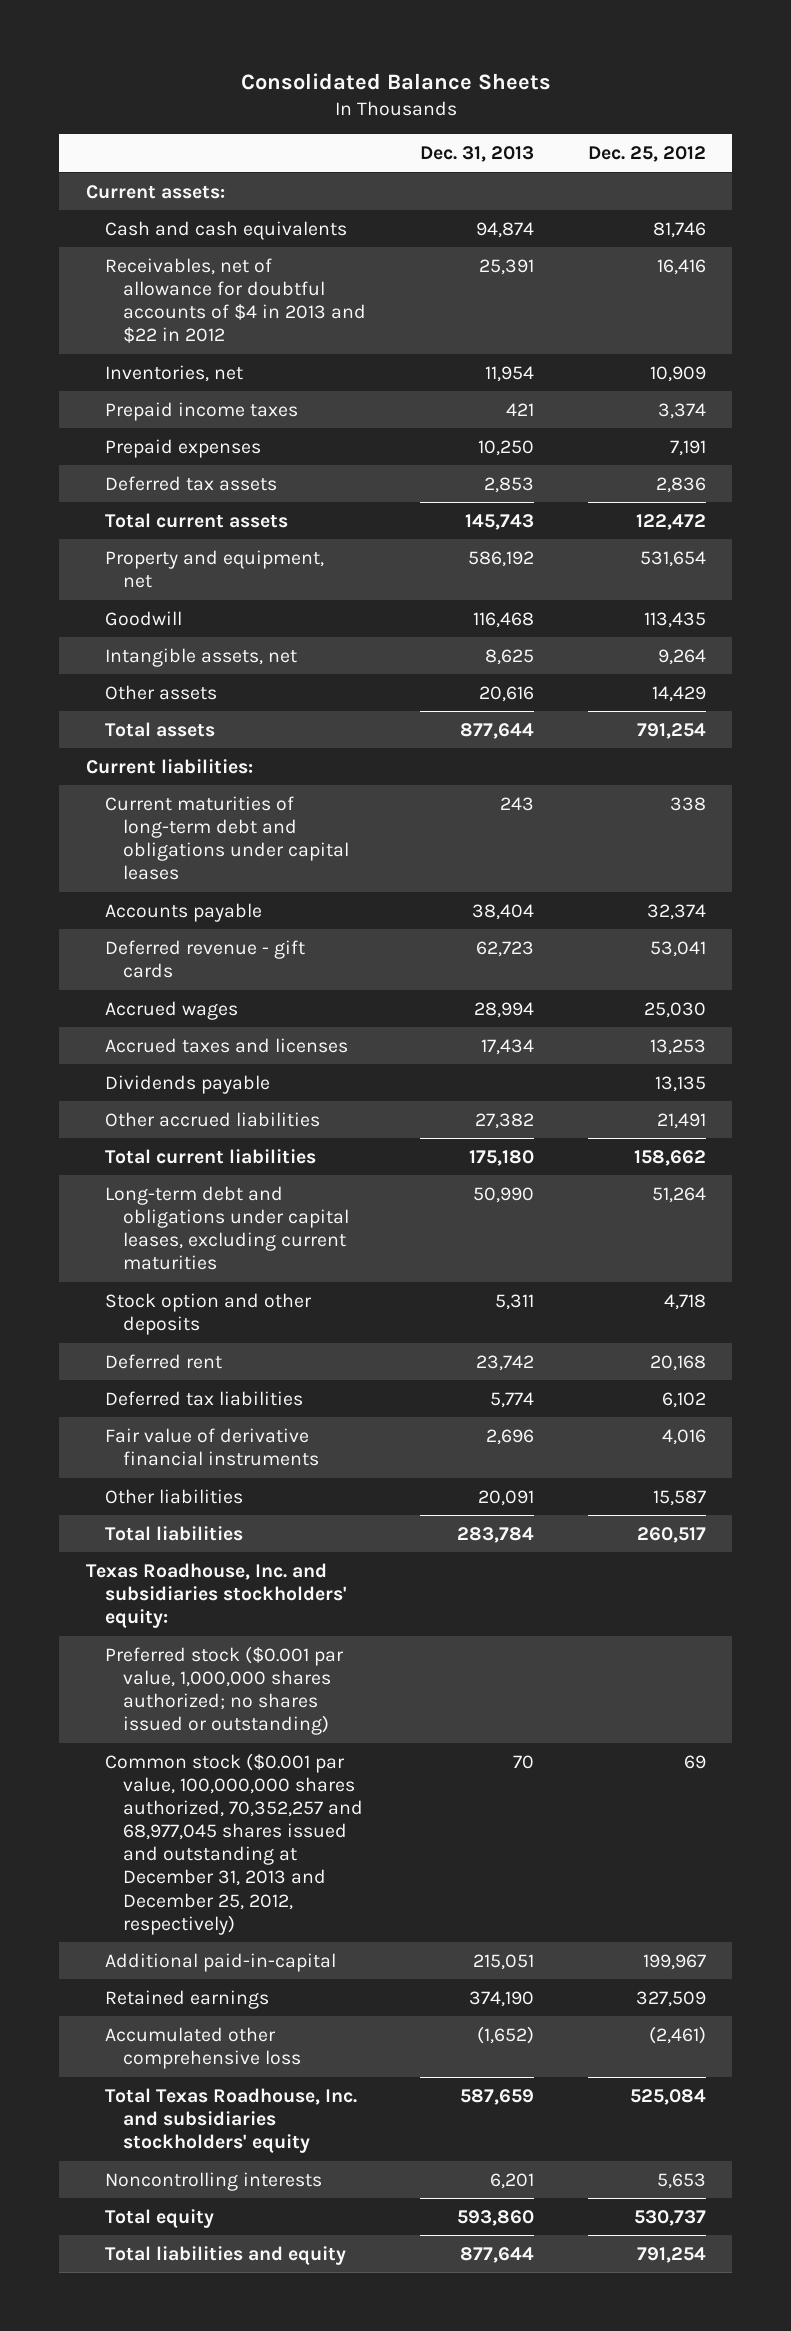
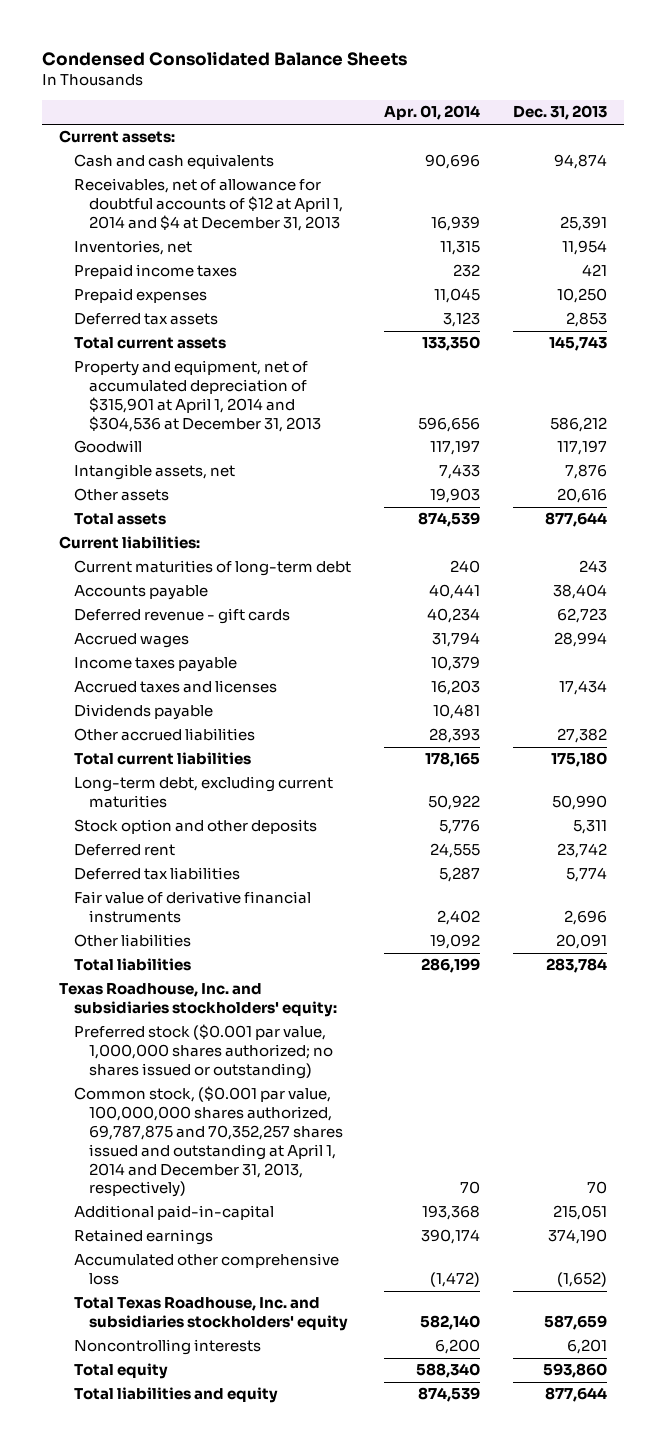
- Consolidated Balance Sheets
+ Condensed Consolidated Balance Sheets
- | Dec. 31, 2013 | Dec. 25, 2012
+ | Apr. 01, 2014 | Dec. 31, 2013
- Receivables, net of allowance for doubtful accounts of $4 in 2013 and $22 in 2012 | 25,391 | 16,416
+ Receivables, net of allowance for doubtful accounts of $12 at April 1, 2014 and $4 at December 31, 2013 | 16,939 | 25,391
- Property and equipment, net | 586,192 | 531,654
- Goodwill | 116,468 | 113,435
- Intangible assets, net | 8,625 | 9,264
+ Property and equipment, net of accumulated depreciation of $315,901 at April 1, 2014 and $304,536 at December 31, 2013 | 596,656 | 586,212
+ Goodwill | 117,197 | 117,197
+ Intangible assets, net | 7,433 | 7,876
- Current maturities of long-term debt and obligations under capital leases | 243 | 338
+ Current maturities of long-term debt | 240 | 243
+ Income taxes payable | 10,379 |
- Long-term debt and obligations under capital leases, excluding current maturities | 50,990 | 51,264
+ Long-term debt, excluding current maturities | 50,922 | 50,990
- Common stock ($0.001 par value, 100,000,000 shares authorized, 70,352,257 and 68,977,045 shares issued and outstanding at December 31, 2013 and December 25, 2012, respectively) | 70 | 69
+ Common stock, ($0.001 par value, 100,000,000 shares authorized, 69,787,875 and 70,352,257 shares issued and outstanding at April 1, 2014 and December 31, 2013, respectively) | 70 | 70

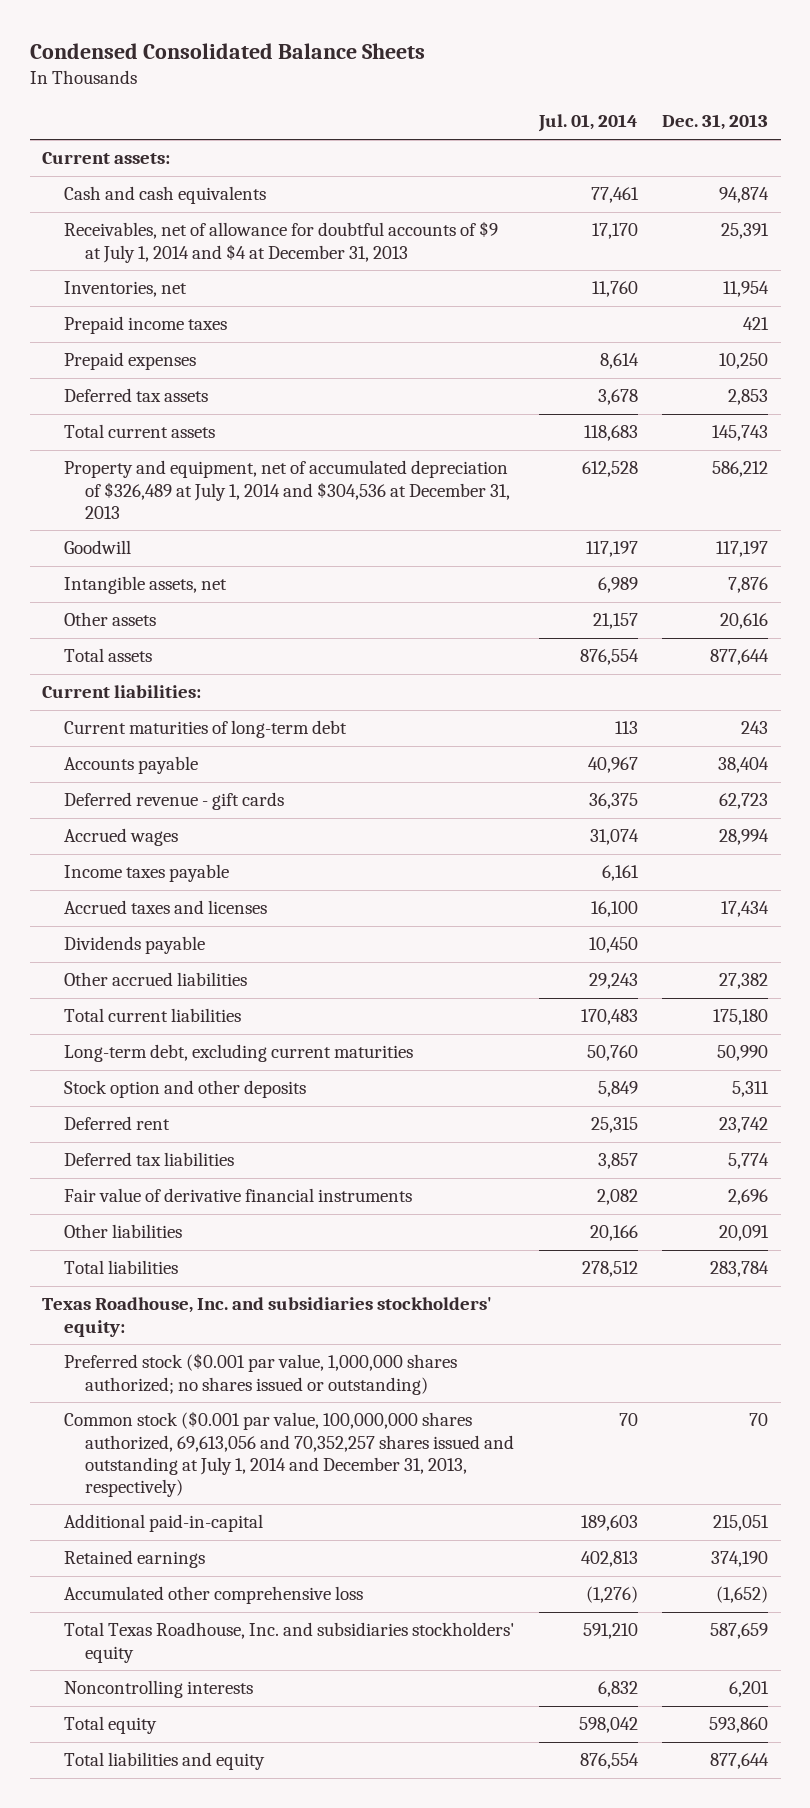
- | Apr. 01, 2014 | Dec. 31, 2013
+ | Jul. 01, 2014 | Dec. 31, 2013
- Receivables, net of allowance for doubtful accounts of $12 at April 1, 2014 and $4 at December 31, 2013 | 16,939 | 25,391
+ Receivables, net of allowance for doubtful accounts of $9 at July 1, 2014 and $4 at December 31, 2013 | 17,170 | 25,391
- Property and equipment, net of accumulated depreciation of $315,901 at April 1, 2014 and $304,536 at December 31, 2013 | 596,656 | 586,212
+ Property and equipment, net of accumulated depreciation of $326,489 at July 1, 2014 and $304,536 at December 31, 2013 | 612,528 | 586,212
- Common stock, ($0.001 par value, 100,000,000 shares authorized, 69,787,875 and 70,352,257 shares issued and outstanding at April 1, 2014 and December 31, 2013, respectively) | 70 | 70
+ Common stock ($0.001 par value, 100,000,000 shares authorized, 69,613,056 and 70,352,257 shares issued and outstanding at July 1, 2014 and December 31, 2013, respectively) | 70 | 70

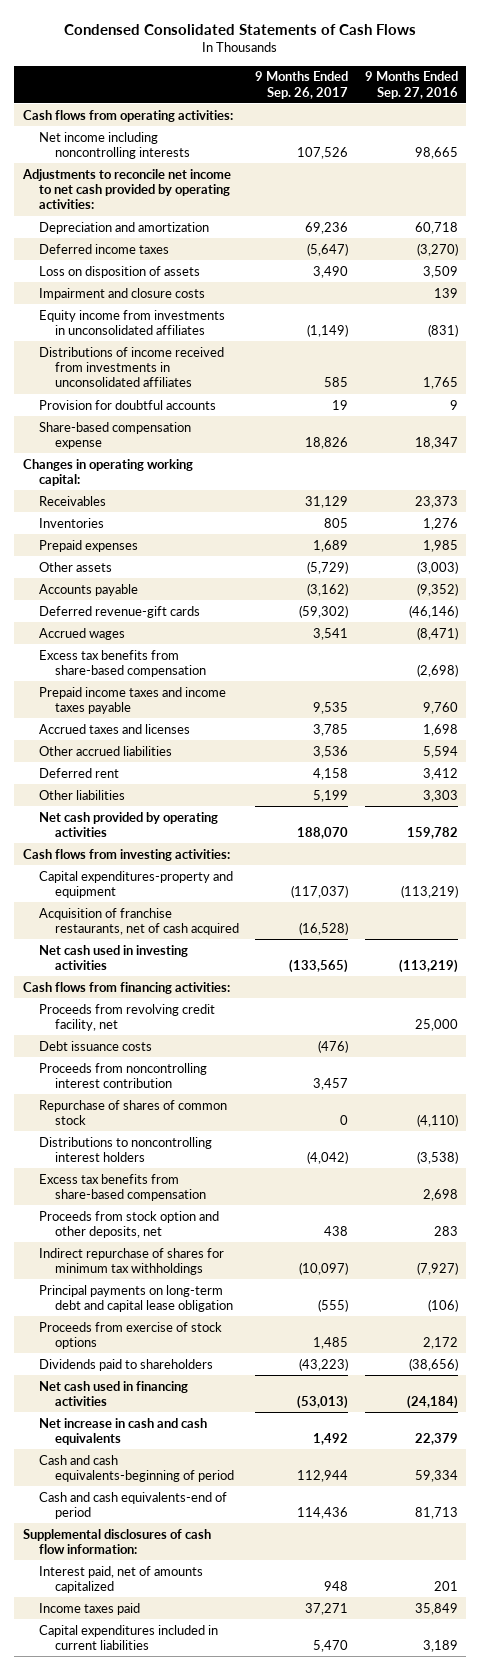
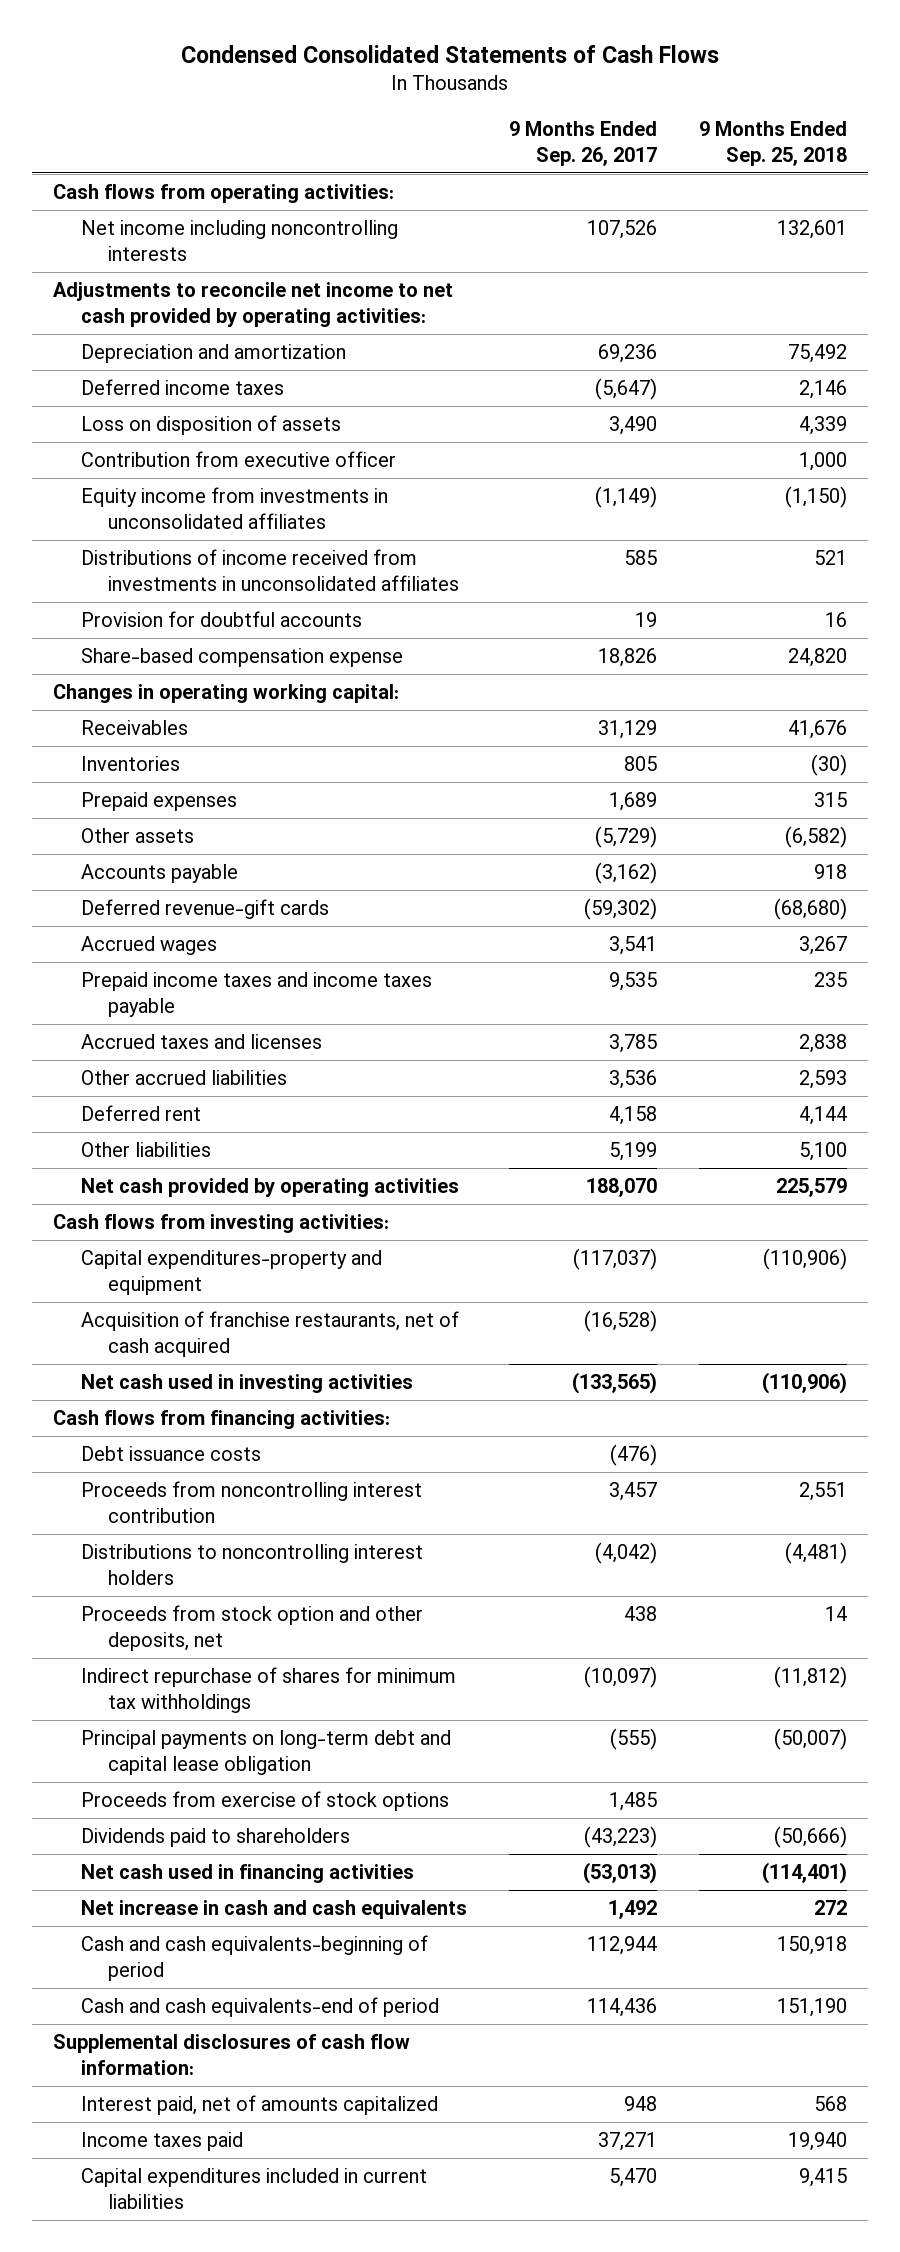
- | 9 Months Ended Sep. 26, 2017 | 9 Months Ended Sep. 27, 2016
+ | 9 Months Ended Sep. 26, 2017 | 9 Months Ended Sep. 25, 2018
- Impairment and closure costs | | 139
+ Contribution from executive officer | | 1,000
- Excess tax benefits from share-based compensation | | (2,698)
- Proceeds from revolving credit facility, net | | 25,000
- Repurchase of shares of common stock | 0 | (4,110)
- Excess tax benefits from share-based compensation | | 2,698

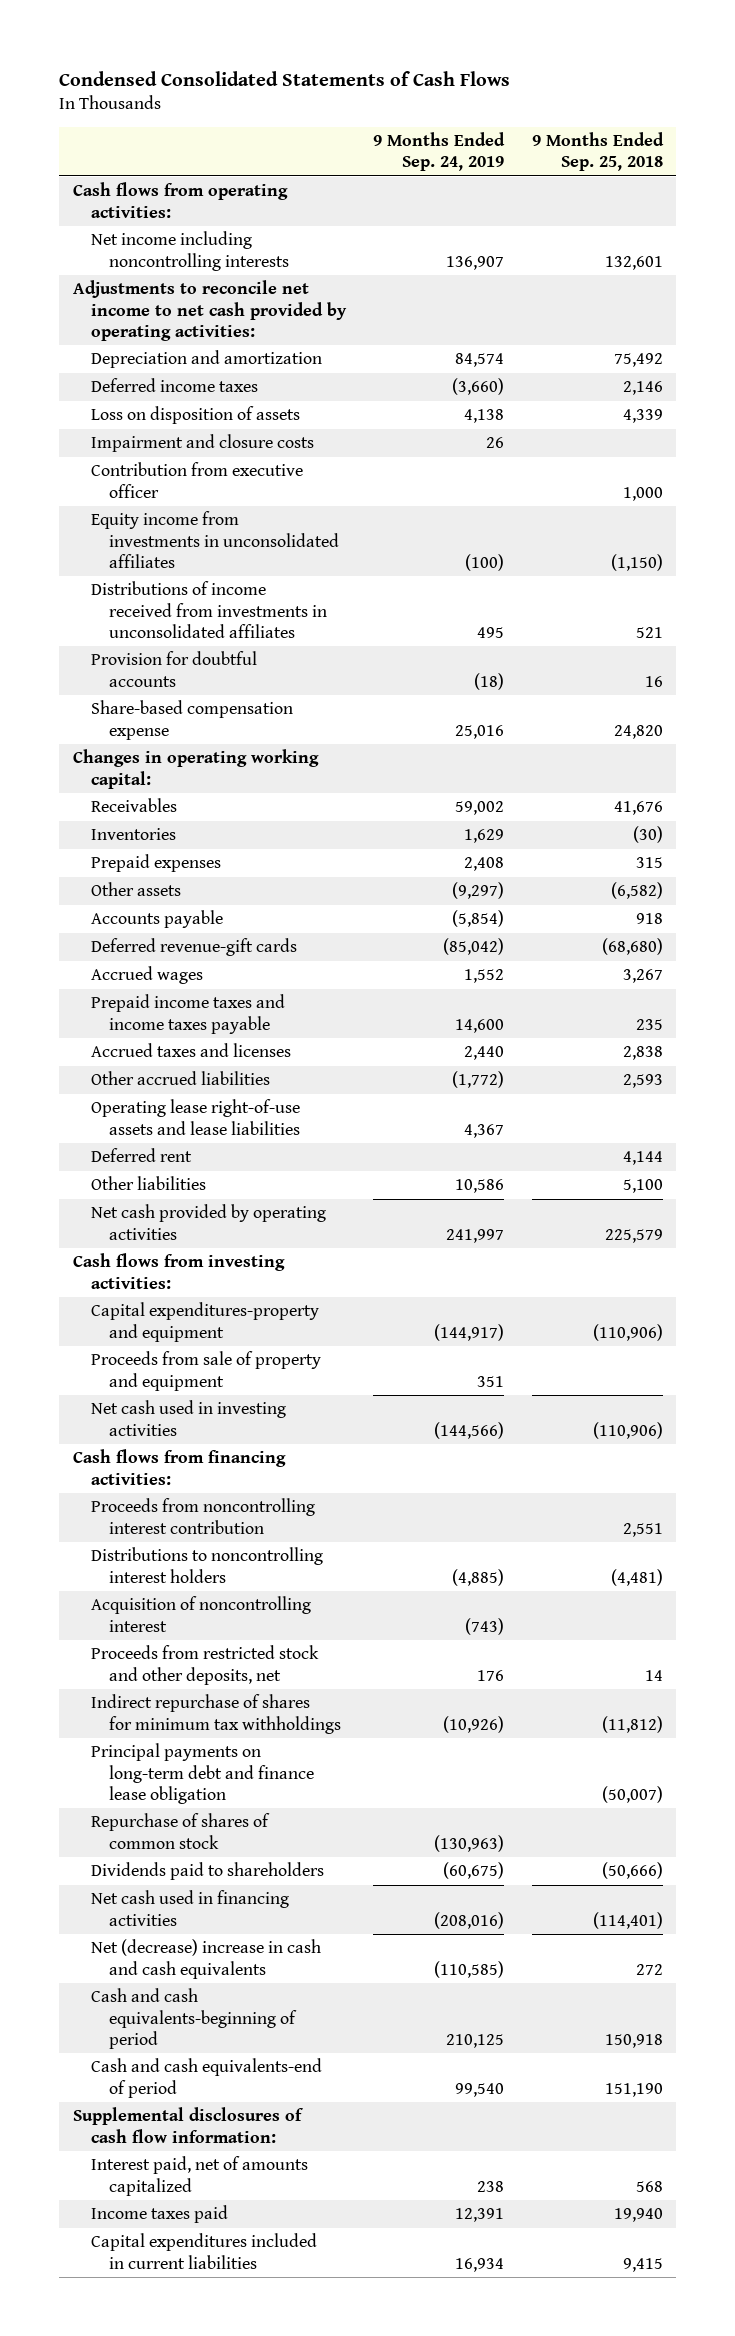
- | 9 Months Ended Sep. 26, 2017 | 9 Months Ended Sep. 25, 2018
+ | 9 Months Ended Sep. 24, 2019 | 9 Months Ended Sep. 25, 2018
+ Impairment and closure costs | 26 |
+ Operating lease right-of-use assets and lease liabilities | 4,367 |
- Acquisition of franchise restaurants, net of cash acquired | (16,528) |
+ Proceeds from sale of property and equipment | 351 |
- Debt issuance costs | (476) |
- Proceeds from stock option and other deposits, net | 438 | 14
+ Acquisition of noncontrolling interest | (743) |
+ Proceeds from restricted stock and other deposits, net | 176 | 14
- Principal payments on long-term debt and capital lease obligation | (555) | (50,007)
- Proceeds from exercise of stock options | 1,485 |
+ Principal payments on long-term debt and finance lease obligation | | (50,007)
+ Repurchase of shares of common stock | (130,963) |
- Net increase in cash and cash equivalents | 1,492 | 272
+ Net (decrease) increase in cash and cash equivalents | (110,585) | 272

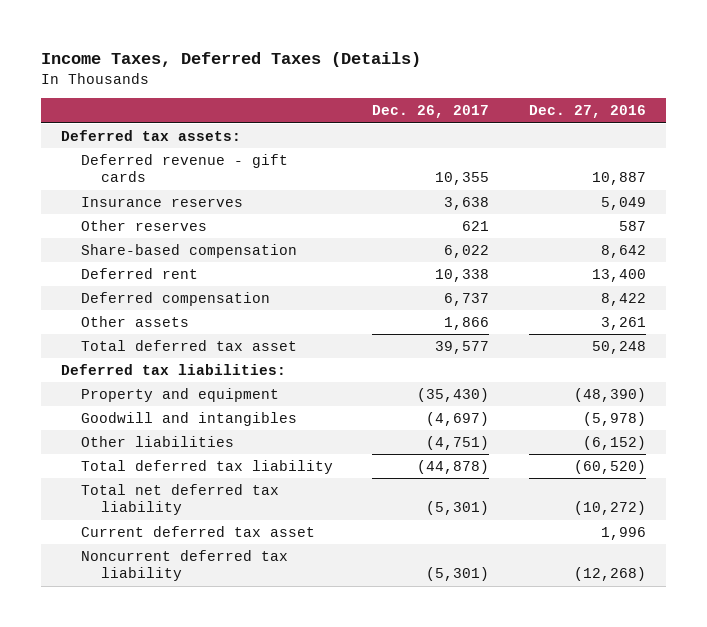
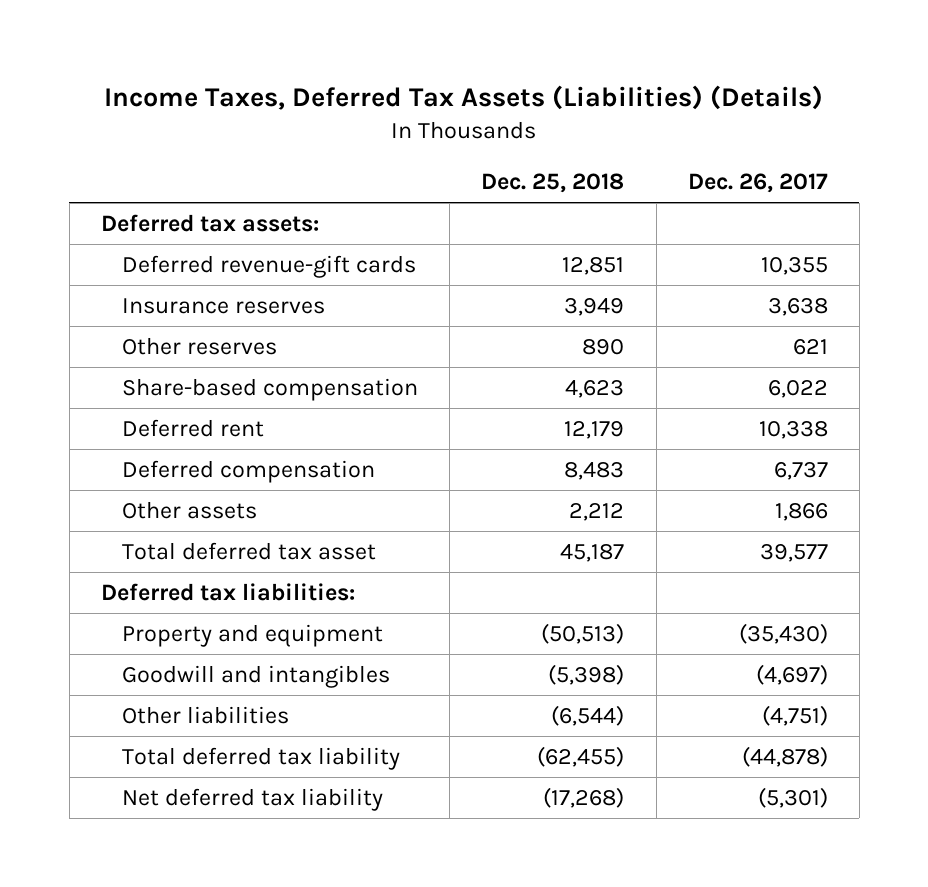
- Income Taxes, Deferred Taxes (Details)
+ Income Taxes, Deferred Tax Assets (Liabilities) (Details)
- | Dec. 26, 2017 | Dec. 27, 2016
+ | Dec. 25, 2018 | Dec. 26, 2017
- Deferred revenue - gift cards | 10,355 | 10,887
+ Deferred revenue-gift cards | 12,851 | 10,355
- Total net deferred tax liability | (5,301) | (10,272)
- Current deferred tax asset | | 1,996
- Noncurrent deferred tax liability | (5,301) | (12,268)
+ Net deferred tax liability | (17,268) | (5,301)

